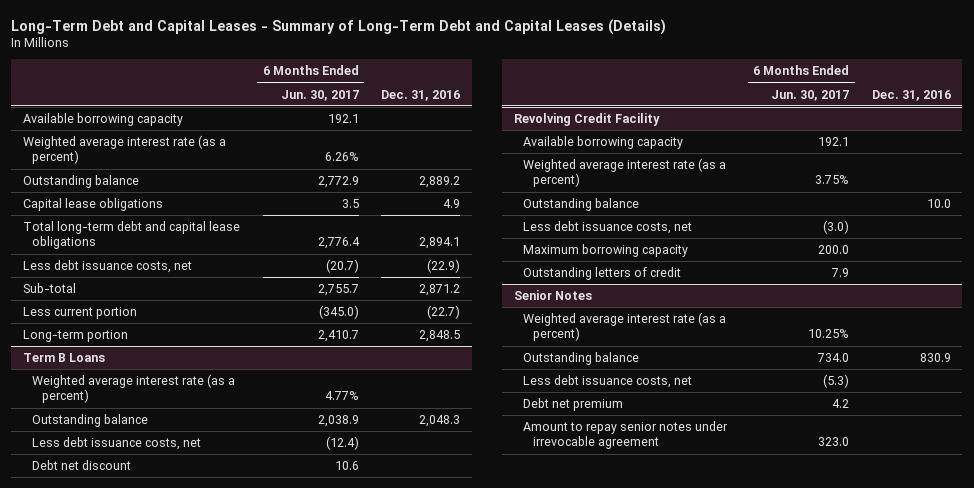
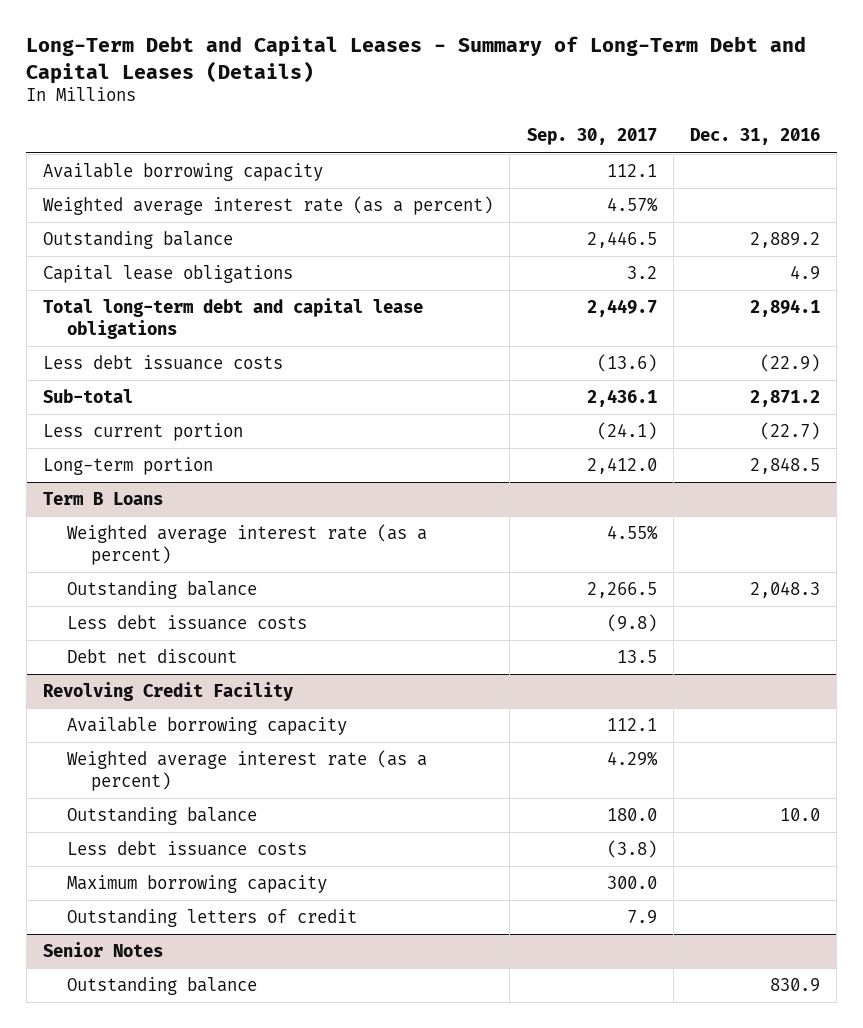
- | 6 Months Ended Jun. 30, 2017 | Dec. 31, 2016
+ | Sep. 30, 2017 | Dec. 31, 2016
- Less debt issuance costs, net | (20.7) | (22.9)
+ Less debt issuance costs | (13.6) | (22.9)
@ Term B Loans
- Less debt issuance costs, net | (12.4) |
+ Less debt issuance costs | (9.8) |
@ Revolving Credit Facility
- Less debt issuance costs, net | (3.0) |
+ Less debt issuance costs | (3.8) |
@ Senior Notes
- Weighted average interest rate (as a percent) | 10.25% |
- Less debt issuance costs, net | (5.3) |
- Debt net premium | 4.2 |
- Amount to repay senior notes under irrevocable agreement | 323.0 |

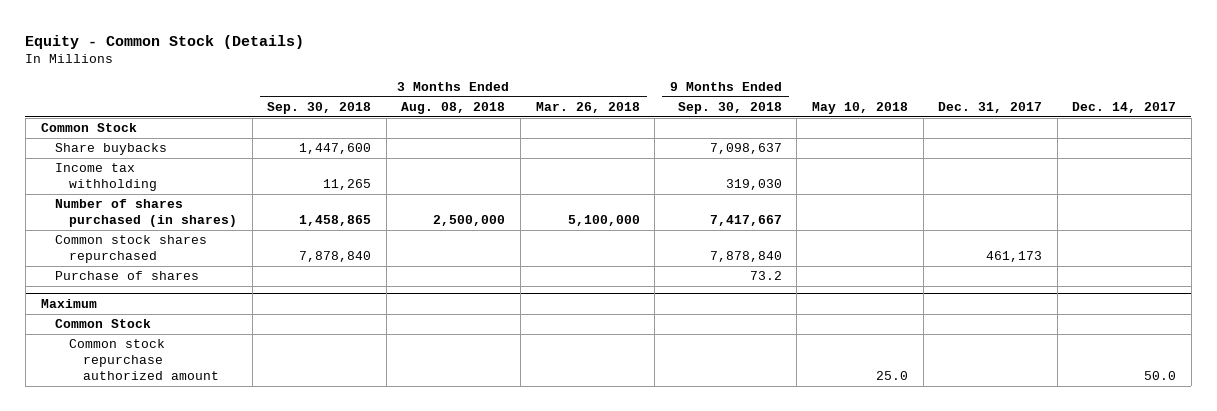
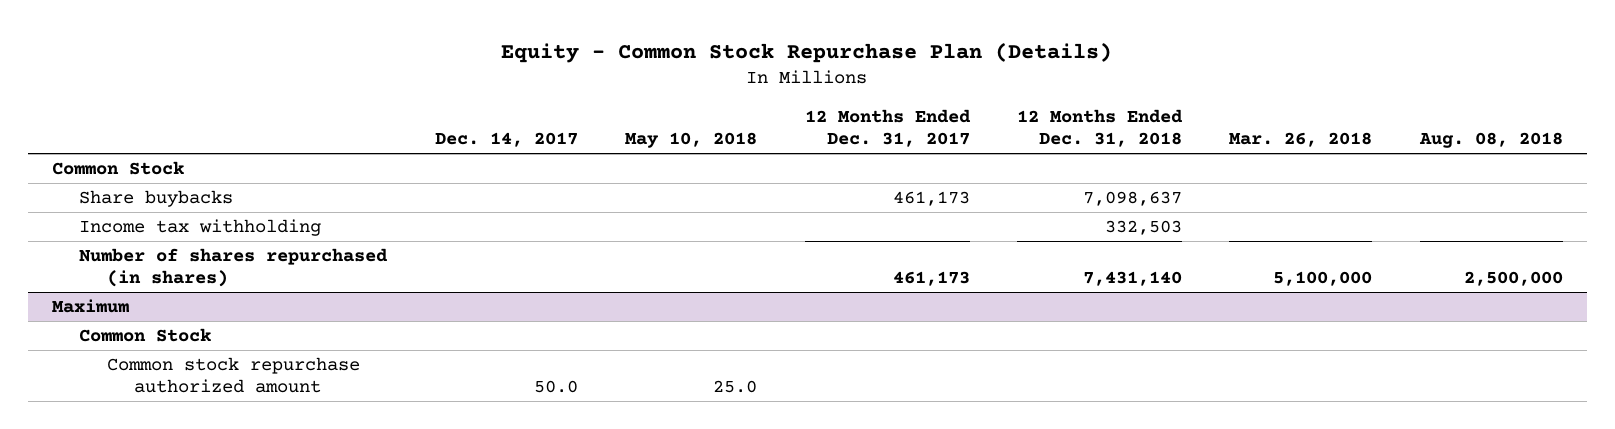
- Equity - Common Stock (Details)
+ Equity - Common Stock Repurchase Plan (Details)
- | 3 Months Ended Sep. 30, 2018 | 3 Months Ended Aug. 08, 2018 | 3 Months Ended Mar. 26, 2018 | 9 Months Ended Sep. 30, 2018 | May 10, 2018 | Dec. 31, 2017 | Dec. 14, 2017
+ | Dec. 14, 2017 | May 10, 2018 | 12 Months Ended Dec. 31, 2017 | 12 Months Ended Dec. 31, 2018 | Mar. 26, 2018 | Aug. 08, 2018
- Number of shares purchased (in shares) | 1,458,865 | 2,500,000 | 5,100,000 | 7,417,667 | | |
- Common stock shares repurchased | 7,878,840 | | | 7,878,840 | | 461,173 |
- Purchase of shares | | | | 73.2 | | |
+ Number of shares repurchased (in shares) | | | 461,173 | 7,431,140 | 5,100,000 | 2,500,000

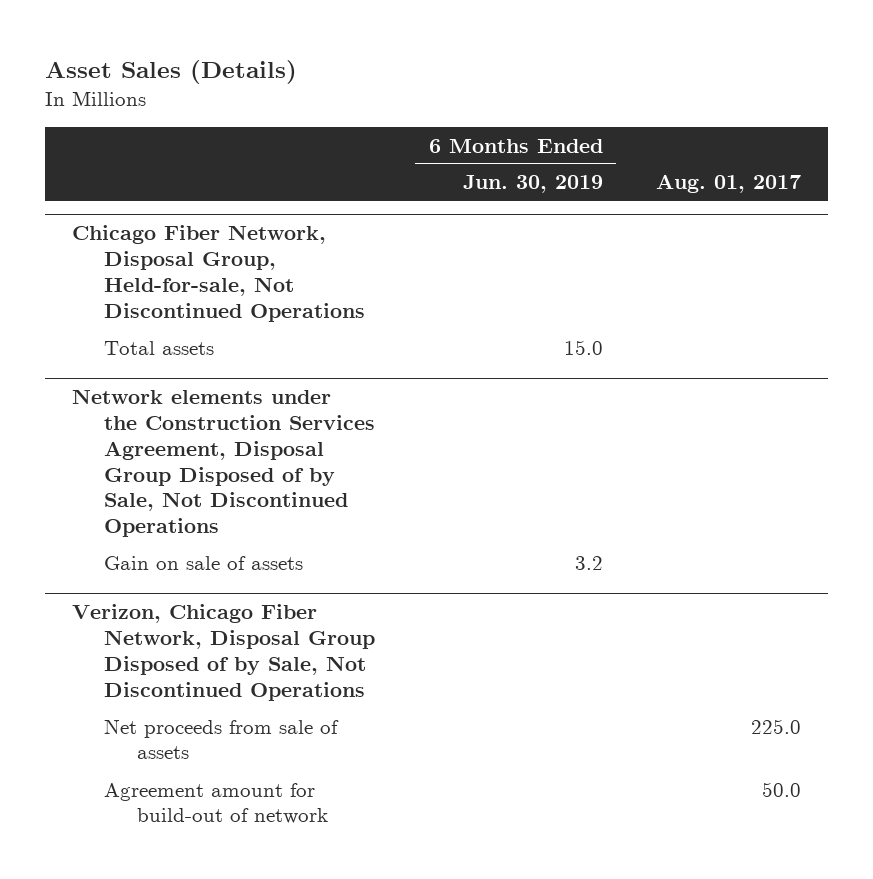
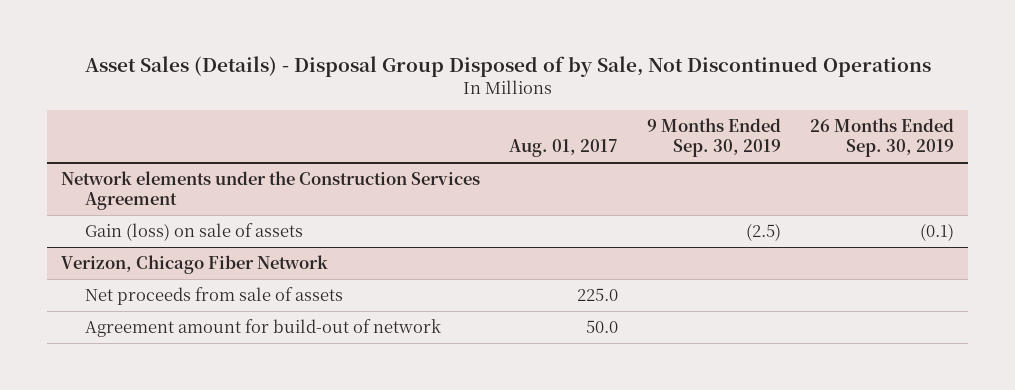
- Asset Sales (Details)
+ Asset Sales (Details) - Disposal Group Disposed of by Sale, Not Discontinued Operations
- | 6 Months Ended Jun. 30, 2019 | Aug. 01, 2017
+ | Aug. 01, 2017 | 9 Months Ended Sep. 30, 2019 | 26 Months Ended Sep. 30, 2019
- Chicago Fiber Network, Disposal Group, Held-for-sale, Not Discontinued Operations
- Total assets | 15.0 |
- Network elements under the Construction Services Agreement, Disposal Group Disposed of by Sale, Not Discontinued Operations
- Gain on sale of assets | 3.2 |
- Verizon, Chicago Fiber Network, Disposal Group Disposed of by Sale, Not Discontinued Operations
+ Network elements under the Construction Services Agreement
+ Gain (loss) on sale of assets | | (2.5) | (0.1)
+ Verizon, Chicago Fiber Network

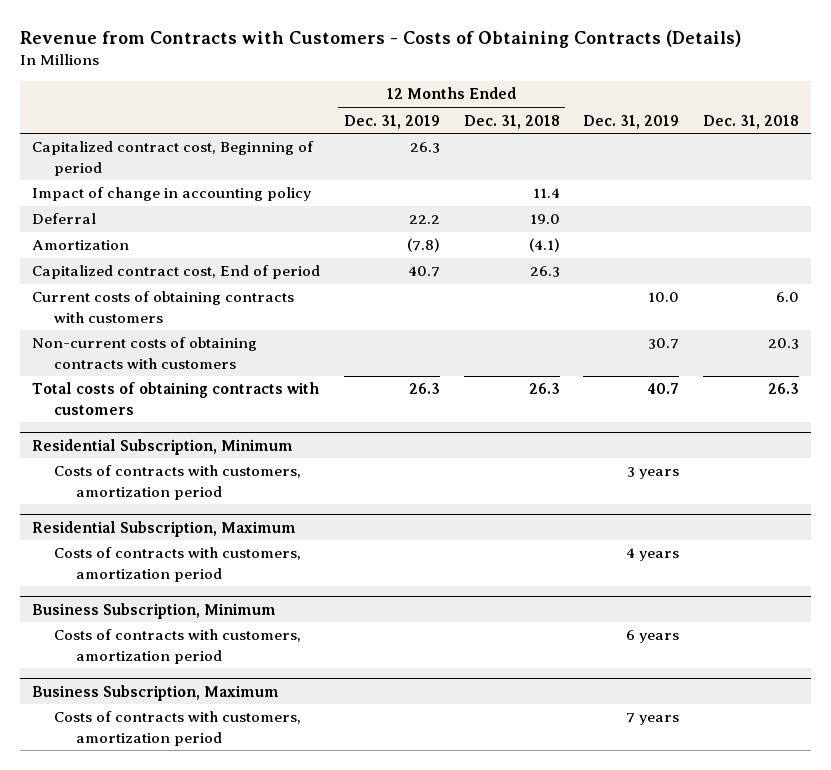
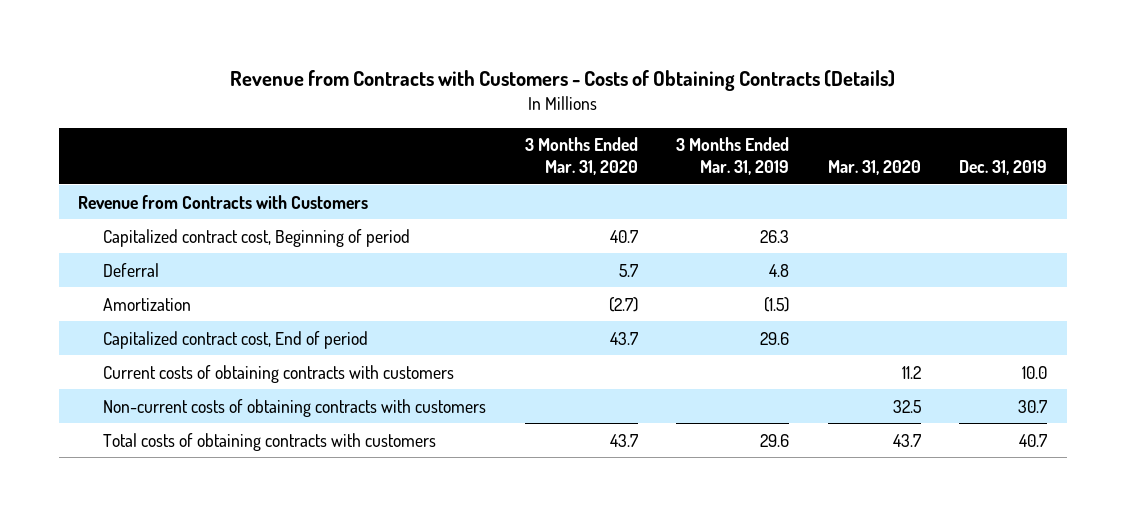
- | 12 Months Ended Dec. 31, 2019 | 12 Months Ended Dec. 31, 2018 | Dec. 31, 2019 | Dec. 31, 2018
+ | 3 Months Ended Mar. 31, 2020 | 3 Months Ended Mar. 31, 2019 | Mar. 31, 2020 | Dec. 31, 2019
+ Revenue from Contracts with Customers
- Impact of change in accounting policy | | 11.4 | |
- Residential Subscription, Minimum
- Costs of contracts with customers, amortization period | | | 3 years |
- Residential Subscription, Maximum
- Costs of contracts with customers, amortization period | | | 4 years |
- Business Subscription, Minimum
- Costs of contracts with customers, amortization period | | | 6 years |
- Business Subscription, Maximum
- Costs of contracts with customers, amortization period | | | 7 years |

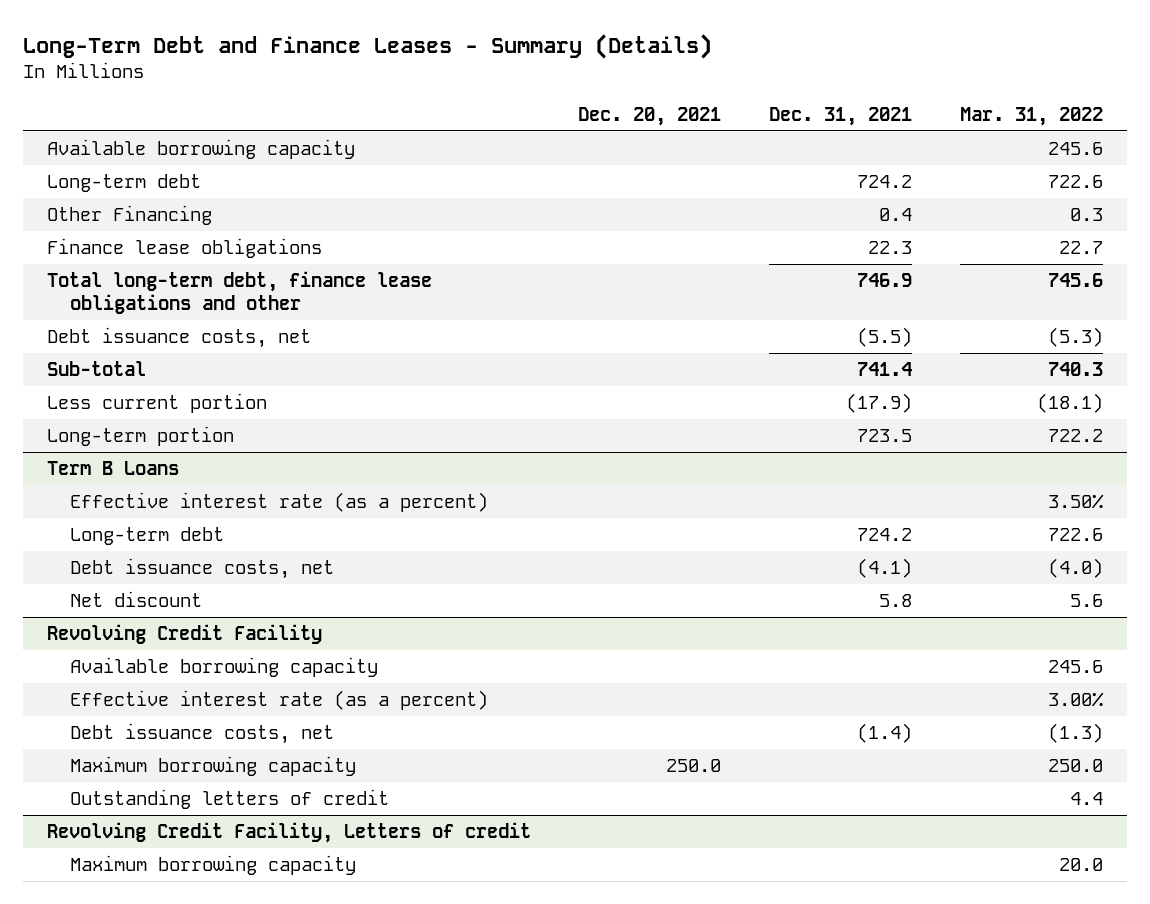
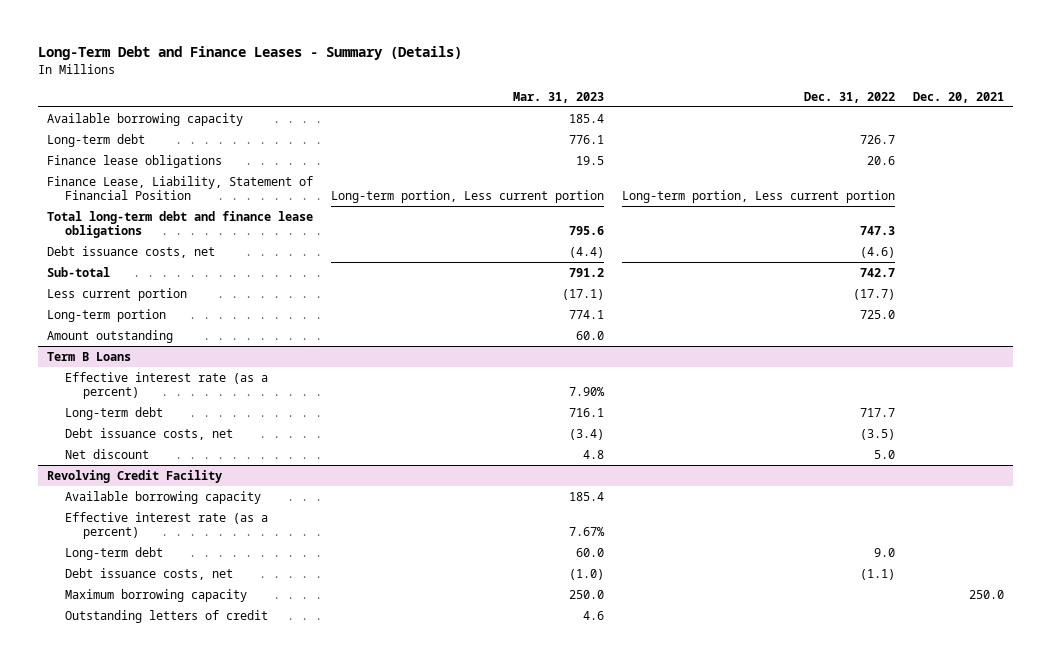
- | Dec. 20, 2021 | Dec. 31, 2021 | Mar. 31, 2022
+ | Mar. 31, 2023 | Dec. 31, 2022 | Dec. 20, 2021
- Other Financing | | 0.4 | 0.3
- Total long-term debt, finance lease obligations and other | | 746.9 | 745.6
+ Finance Lease, Liability, Statement of Financial Position | Long-term portion, Less current portion | Long-term portion, Less current portion |
+ Total long-term debt and finance lease obligations | 795.6 | 747.3 |
+ Amount outstanding | 60.0 | |
@ Revolving Credit Facility
+ Long-term debt | 60.0 | 9.0 |
- Revolving Credit Facility, Letters of credit
- Maximum borrowing capacity | | | 20.0

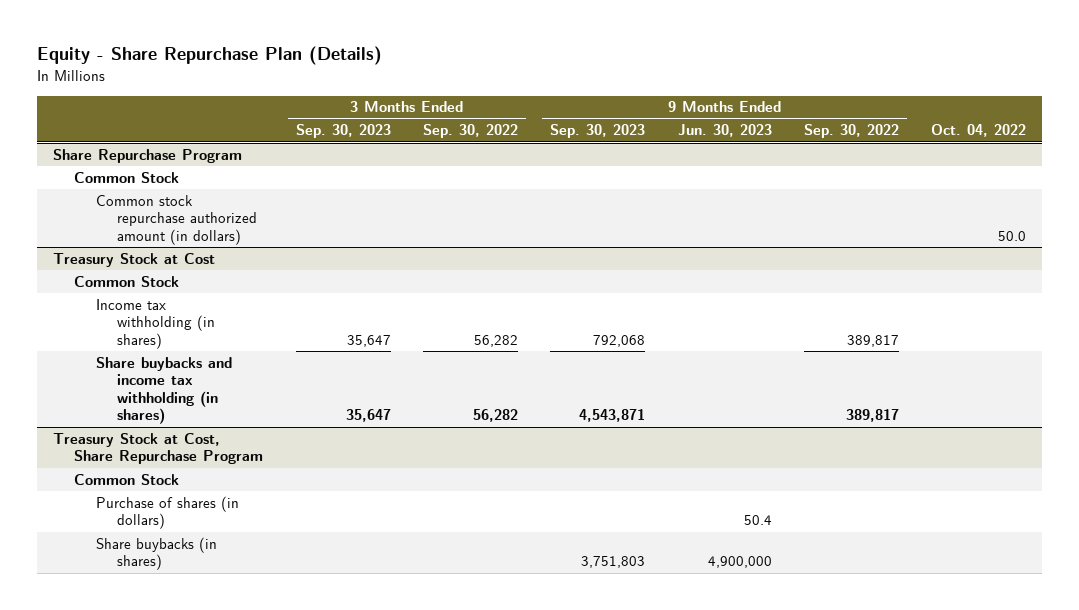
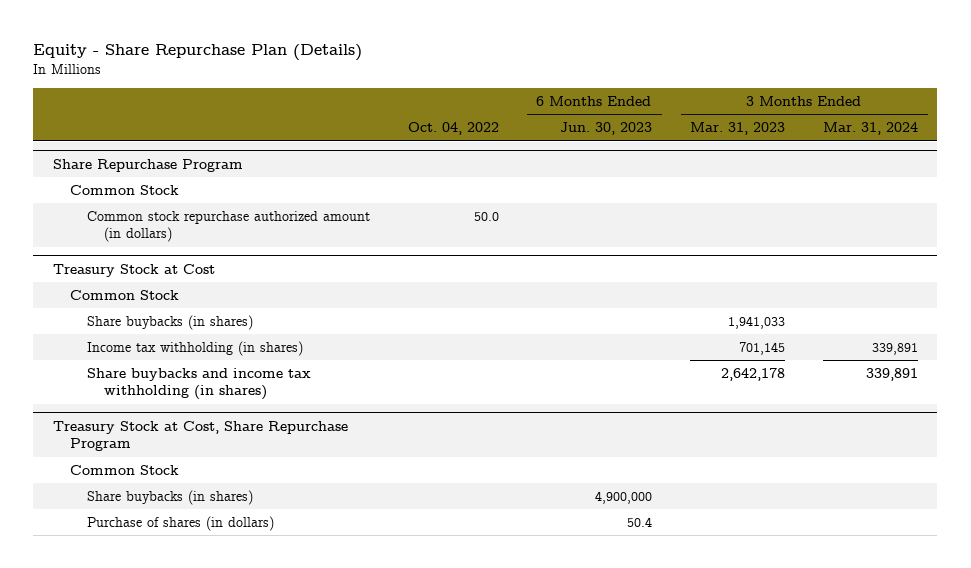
- | 3 Months Ended Sep. 30, 2023 | 3 Months Ended Sep. 30, 2022 | 9 Months Ended Sep. 30, 2023 | 9 Months Ended Jun. 30, 2023 | 9 Months Ended Sep. 30, 2022 | Oct. 04, 2022
+ | Oct. 04, 2022 | 6 Months Ended Jun. 30, 2023 | 3 Months Ended Mar. 31, 2023 | 3 Months Ended Mar. 31, 2024
@ Treasury Stock at Cost
+ Share buybacks (in shares) | | | 1,941,033 |
@ Treasury Stock at Cost, Share Repurchase Program
moved down: Purchase of shares (in dollars) | | 50.4 | |

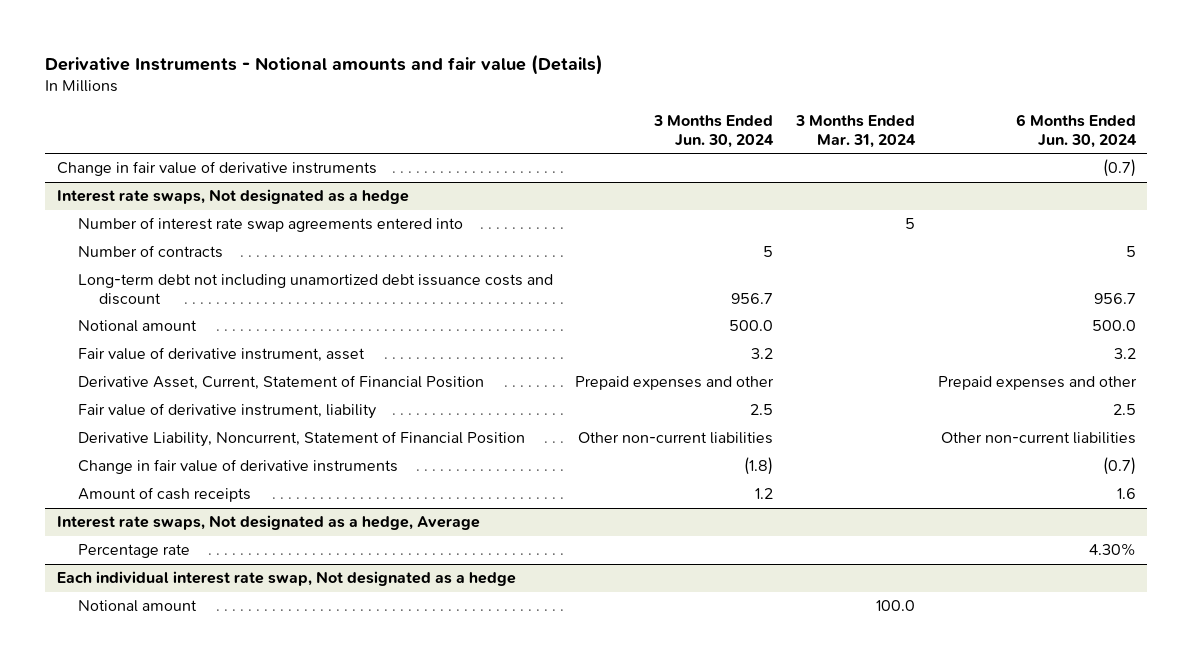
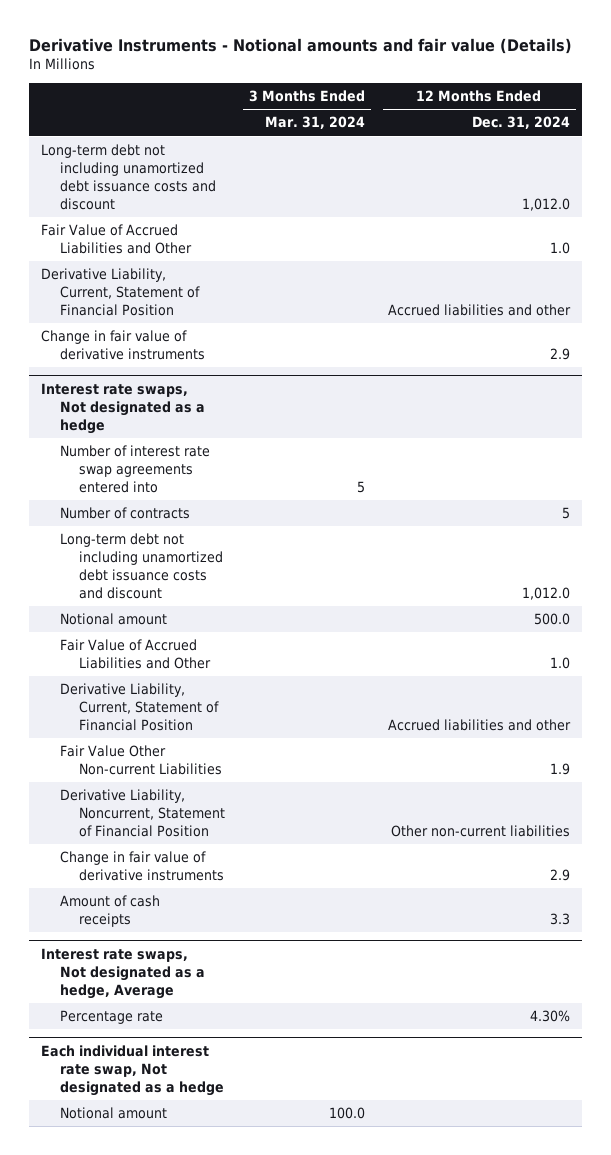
- | 3 Months Ended Jun. 30, 2024 | 3 Months Ended Mar. 31, 2024 | 6 Months Ended Jun. 30, 2024
+ | 3 Months Ended Mar. 31, 2024 | 12 Months Ended Dec. 31, 2024
+ Long-term debt not including unamortized debt issuance costs and discount | | 1,012.0
+ Fair Value of Accrued Liabilities and Other | | 1.0
+ Derivative Liability, Current, Statement of Financial Position | | Accrued liabilities and other
@ Interest rate swaps, Not designated as a hedge
- Fair value of derivative instrument, asset | 3.2 | | 3.2
- Derivative Asset, Current, Statement of Financial Position | Prepaid expenses and other | | Prepaid expenses and other
- Fair value of derivative instrument, liability | 2.5 | | 2.5
+ Fair Value of Accrued Liabilities and Other | | 1.0
+ Derivative Liability, Current, Statement of Financial Position | | Accrued liabilities and other
+ Fair Value Other Non-current Liabilities | | 1.9

